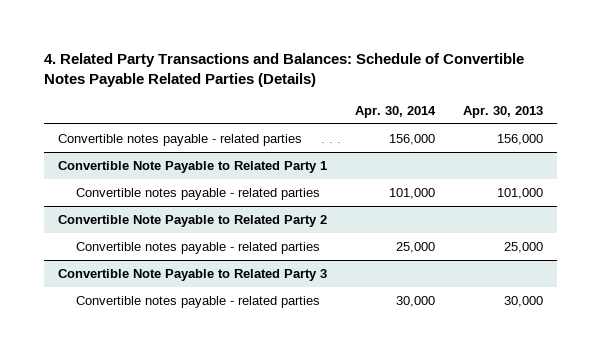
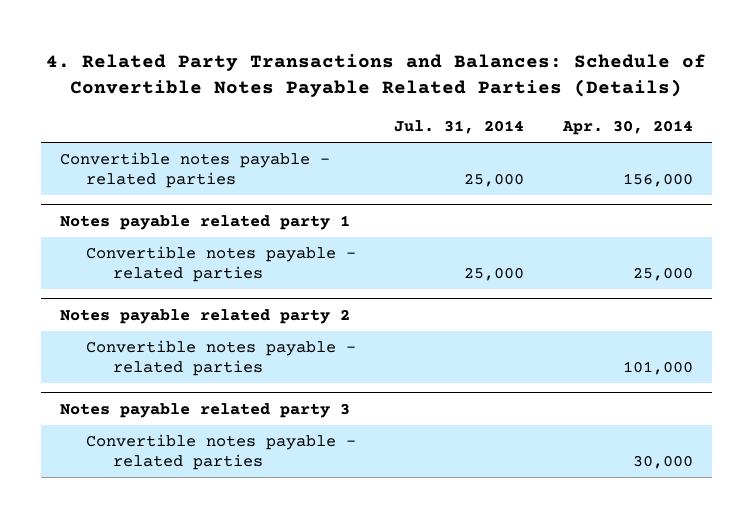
- | Apr. 30, 2014 | Apr. 30, 2013
+ | Jul. 31, 2014 | Apr. 30, 2014
- Convertible Note Payable to Related Party 1
- Convertible notes payable - related parties | 101,000 | 101,000
- Convertible Note Payable to Related Party 2
+ Notes payable related party 1
- Convertible Note Payable to Related Party 3
+ Notes payable related party 2
+ Convertible notes payable - related parties | | 101,000
+ Notes payable related party 3

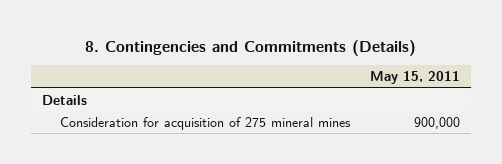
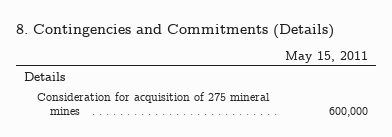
- Consideration for acquisition of 275 mineral mines | 900,000
+ Consideration for acquisition of 275 mineral mines | 600,000

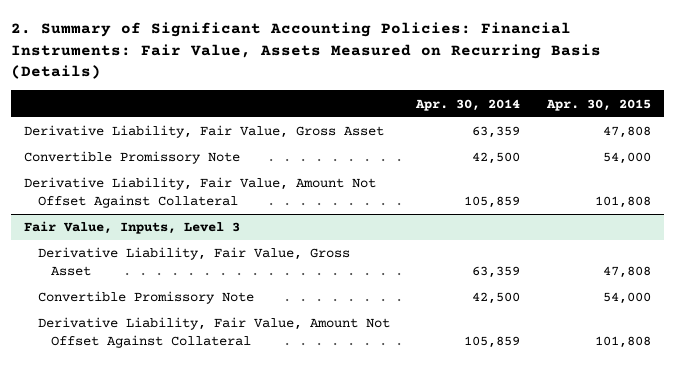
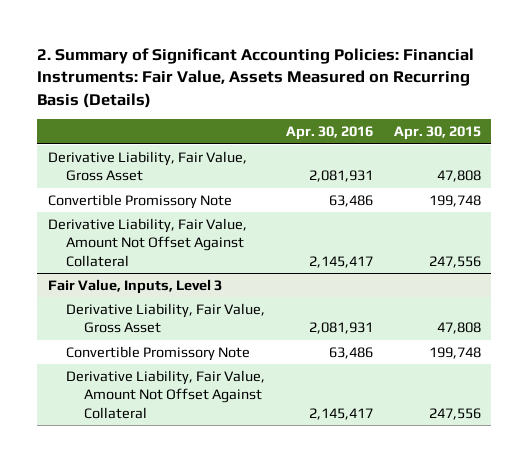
- | Apr. 30, 2014 | Apr. 30, 2015
+ | Apr. 30, 2016 | Apr. 30, 2015
- Convertible Promissory Note | 42,500 | 54,000
- Derivative Liability, Fair Value, Amount Not Offset Against Collateral | 105,859 | 101,808
+ Convertible Promissory Note | 63,486 | 199,748
+ Derivative Liability, Fair Value, Amount Not Offset Against Collateral | 2,145,417 | 247,556
@ Fair Value, Inputs, Level 3
- Convertible Promissory Note | 42,500 | 54,000
- Derivative Liability, Fair Value, Amount Not Offset Against Collateral | 105,859 | 101,808
+ Convertible Promissory Note | 63,486 | 199,748
+ Derivative Liability, Fair Value, Amount Not Offset Against Collateral | 2,145,417 | 247,556

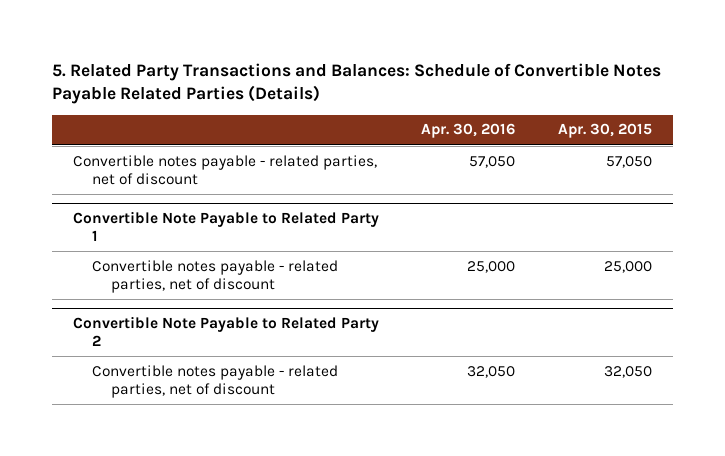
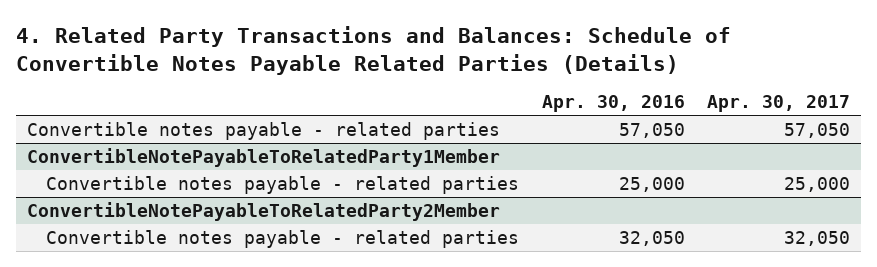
- 5. Related Party Transactions and Balances: Schedule of Convertible Notes Payable Related Parties (Details)
+ 4. Related Party Transactions and Balances: Schedule of Convertible Notes Payable Related Parties (Details)
- | Apr. 30, 2016 | Apr. 30, 2015
+ | Apr. 30, 2016 | Apr. 30, 2017
- Convertible notes payable - related parties, net of discount | 57,050 | 57,050
- Convertible Note Payable to Related Party 1
- Convertible notes payable - related parties, net of discount | 25,000 | 25,000
- Convertible Note Payable to Related Party 2
- Convertible notes payable - related parties, net of discount | 32,050 | 32,050
+ Convertible notes payable - related parties | 57,050 | 57,050
+ ConvertibleNotePayableToRelatedParty1Member
+ Convertible notes payable - related parties | 25,000 | 25,000
+ ConvertibleNotePayableToRelatedParty2Member
+ Convertible notes payable - related parties | 32,050 | 32,050

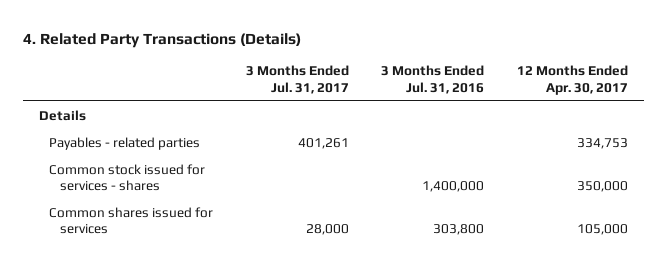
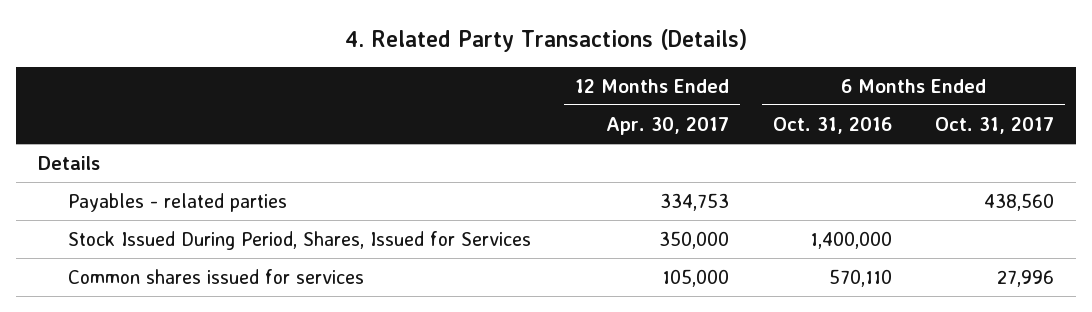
- | 3 Months Ended Jul. 31, 2017 | 3 Months Ended Jul. 31, 2016 | 12 Months Ended Apr. 30, 2017
+ | 12 Months Ended Apr. 30, 2017 | 6 Months Ended Oct. 31, 2016 | 6 Months Ended Oct. 31, 2017
- Common stock issued for services - shares | | 1,400,000 | 350,000
+ Stock Issued During Period, Shares, Issued for Services | 350,000 | 1,400,000 |

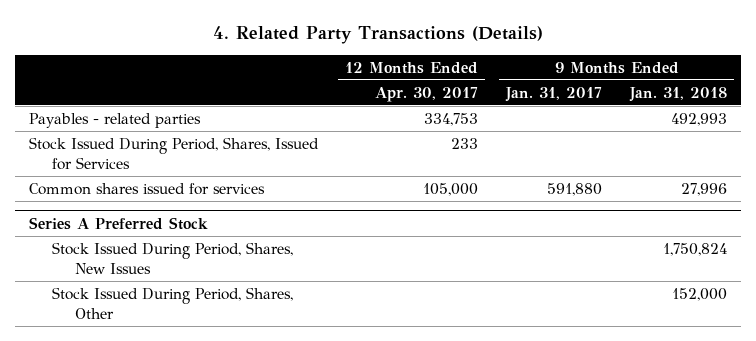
- | 12 Months Ended Apr. 30, 2017 | 6 Months Ended Oct. 31, 2016 | 6 Months Ended Oct. 31, 2017
+ | 12 Months Ended Apr. 30, 2017 | 9 Months Ended Jan. 31, 2017 | 9 Months Ended Jan. 31, 2018
- Details
- Stock Issued During Period, Shares, Issued for Services | 350,000 | 1,400,000 |
+ Stock Issued During Period, Shares, Issued for Services | 233 | |
+ Series A Preferred Stock
+ Stock Issued During Period, Shares, New Issues | | | 1,750,824
+ Stock Issued During Period, Shares, Other | | | 152,000

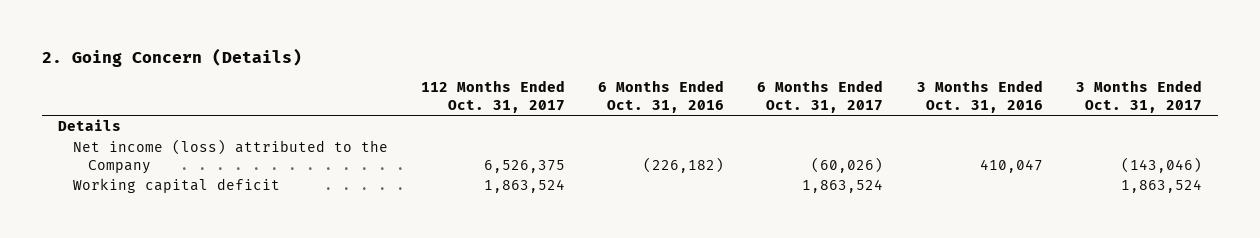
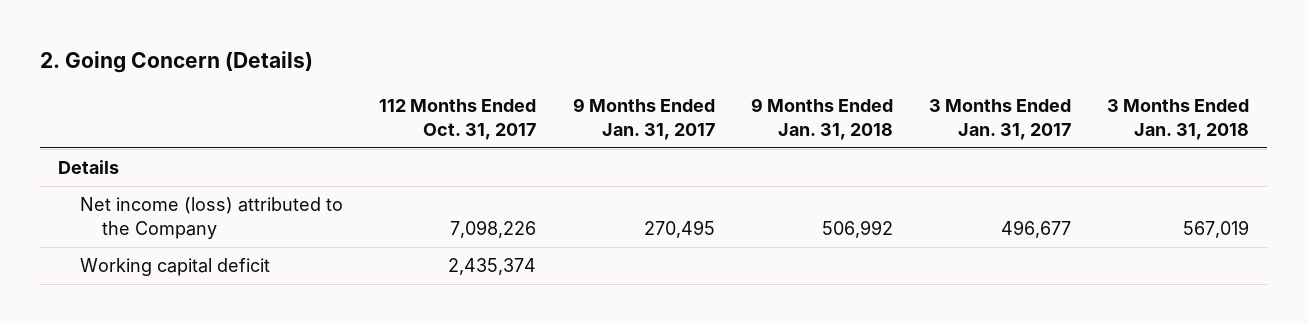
- | 112 Months Ended Oct. 31, 2017 | 6 Months Ended Oct. 31, 2016 | 6 Months Ended Oct. 31, 2017 | 3 Months Ended Oct. 31, 2016 | 3 Months Ended Oct. 31, 2017
+ | 112 Months Ended Oct. 31, 2017 | 9 Months Ended Jan. 31, 2017 | 9 Months Ended Jan. 31, 2018 | 3 Months Ended Jan. 31, 2017 | 3 Months Ended Jan. 31, 2018
- Net income (loss) attributed to the Company | 6,526,375 | (226,182) | (60,026) | 410,047 | (143,046)
- Working capital deficit | 1,863,524 | | 1,863,524 | | 1,863,524
+ Net income (loss) attributed to the Company | 7,098,226 | 270,495 | 506,992 | 496,677 | 567,019
+ Working capital deficit | 2,435,374 | | | |

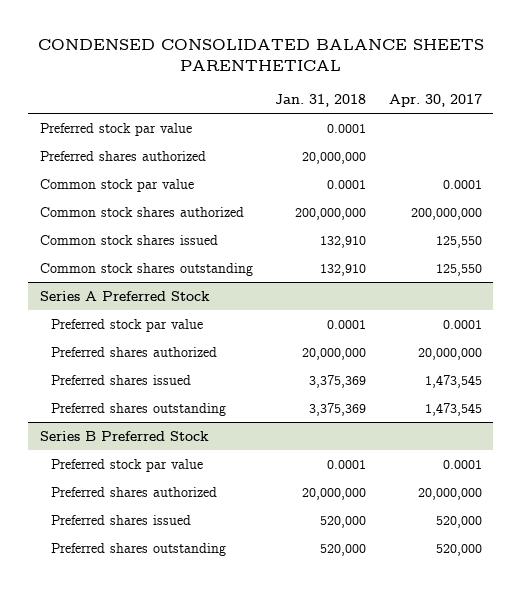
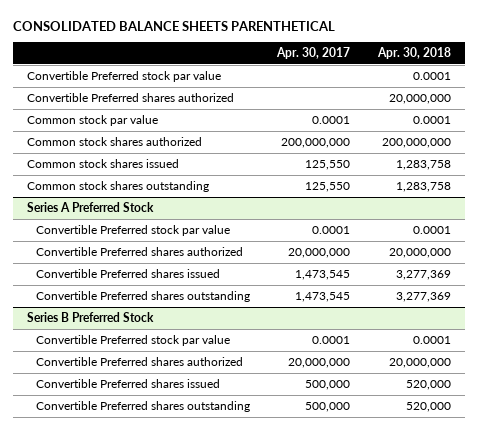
- CONDENSED CONSOLIDATED BALANCE SHEETS PARENTHETICAL
+ CONSOLIDATED BALANCE SHEETS PARENTHETICAL
- | Jan. 31, 2018 | Apr. 30, 2017
+ | Apr. 30, 2017 | Apr. 30, 2018
- Preferred stock par value | 0.0001 |
- Preferred shares authorized | 20,000,000 |
+ Convertible Preferred stock par value | | 0.0001
+ Convertible Preferred shares authorized | | 20,000,000
@ Series A Preferred Stock
- Preferred stock par value | 0.0001 | 0.0001
- Preferred shares authorized | 20,000,000 | 20,000,000
- Preferred shares issued | 3,375,369 | 1,473,545
- Preferred shares outstanding | 3,375,369 | 1,473,545
+ Convertible Preferred stock par value | 0.0001 | 0.0001
+ Convertible Preferred shares authorized | 20,000,000 | 20,000,000
+ Convertible Preferred shares issued | 1,473,545 | 3,277,369
+ Convertible Preferred shares outstanding | 1,473,545 | 3,277,369
@ Series B Preferred Stock
- Preferred stock par value | 0.0001 | 0.0001
- Preferred shares authorized | 20,000,000 | 20,000,000
- Preferred shares issued | 520,000 | 520,000
- Preferred shares outstanding | 520,000 | 520,000
+ Convertible Preferred stock par value | 0.0001 | 0.0001
+ Convertible Preferred shares authorized | 20,000,000 | 20,000,000
+ Convertible Preferred shares issued | 500,000 | 520,000
+ Convertible Preferred shares outstanding | 500,000 | 520,000

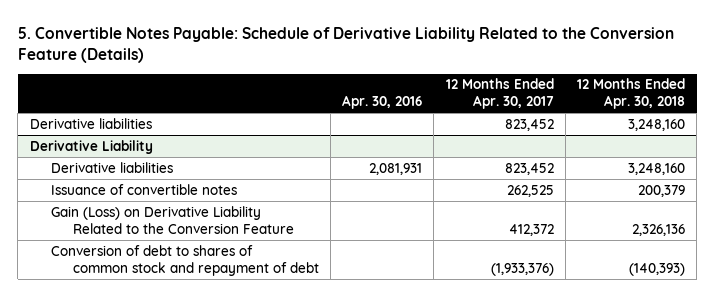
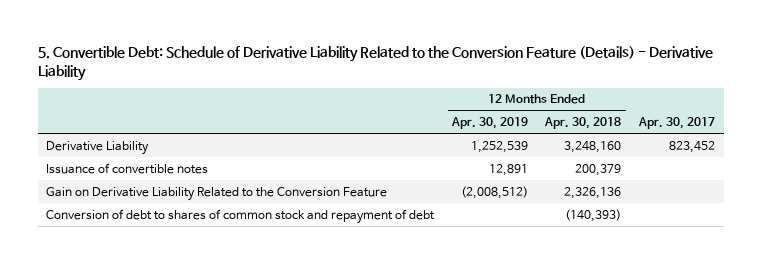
- 5. Convertible Notes Payable: Schedule of Derivative Liability Related to the Conversion Feature (Details)
+ 5. Convertible Debt: Schedule of Derivative Liability Related to the Conversion Feature (Details) - Derivative Liability
- | Apr. 30, 2016 | 12 Months Ended Apr. 30, 2017 | 12 Months Ended Apr. 30, 2018
+ | 12 Months Ended Apr. 30, 2019 | 12 Months Ended Apr. 30, 2018 | Apr. 30, 2017
- Derivative liabilities | | 823,452 | 3,248,160
- Derivative Liability
- Derivative liabilities | 2,081,931 | 823,452 | 3,248,160
+ Derivative Liability | 1,252,539 | 3,248,160 | 823,452
- Gain (Loss) on Derivative Liability Related to the Conversion Feature | | 412,372 | 2,326,136
+ Gain on Derivative Liability Related to the Conversion Feature | (2,008,512) | 2,326,136 |

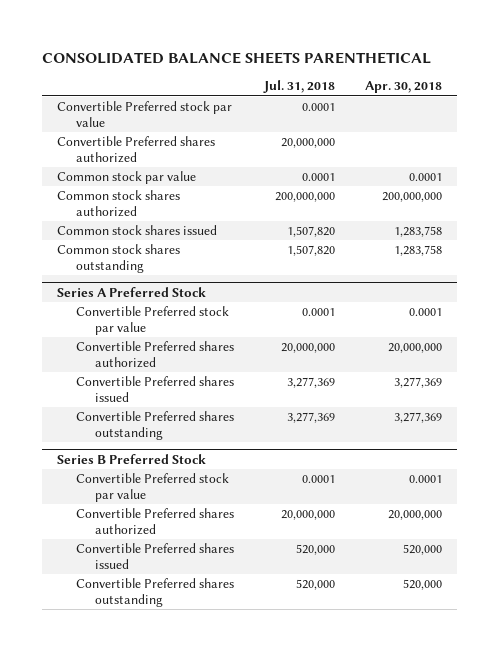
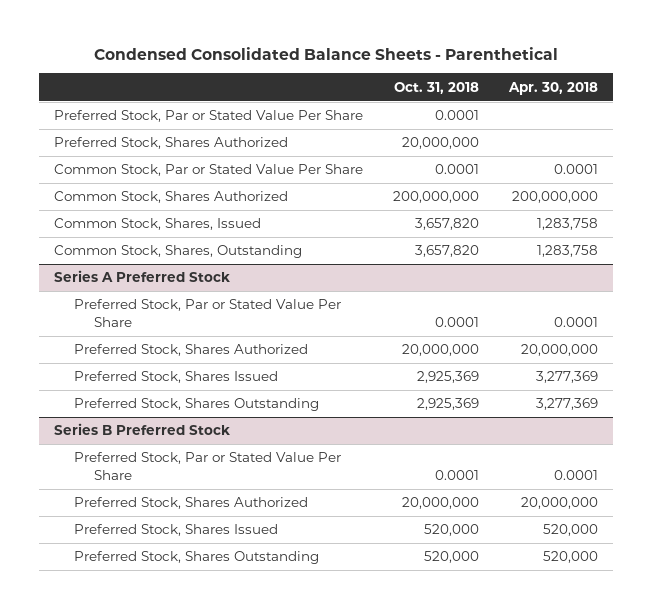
- CONSOLIDATED BALANCE SHEETS PARENTHETICAL
+ Condensed Consolidated Balance Sheets - Parenthetical
- | Jul. 31, 2018 | Apr. 30, 2018
+ | Oct. 31, 2018 | Apr. 30, 2018
- Convertible Preferred stock par value | 0.0001 |
- Convertible Preferred shares authorized | 20,000,000 |
- Common stock par value | 0.0001 | 0.0001
- Common stock shares authorized | 200,000,000 | 200,000,000
- Common stock shares issued | 1,507,820 | 1,283,758
- Common stock shares outstanding | 1,507,820 | 1,283,758
+ Preferred Stock, Par or Stated Value Per Share | 0.0001 |
+ Preferred Stock, Shares Authorized | 20,000,000 |
+ Common Stock, Par or Stated Value Per Share | 0.0001 | 0.0001
+ Common Stock, Shares Authorized | 200,000,000 | 200,000,000
+ Common Stock, Shares, Issued | 3,657,820 | 1,283,758
+ Common Stock, Shares, Outstanding | 3,657,820 | 1,283,758
@ Series A Preferred Stock
- Convertible Preferred stock par value | 0.0001 | 0.0001
- Convertible Preferred shares authorized | 20,000,000 | 20,000,000
- Convertible Preferred shares issued | 3,277,369 | 3,277,369
- Convertible Preferred shares outstanding | 3,277,369 | 3,277,369
+ Preferred Stock, Par or Stated Value Per Share | 0.0001 | 0.0001
+ Preferred Stock, Shares Authorized | 20,000,000 | 20,000,000
+ Preferred Stock, Shares Issued | 2,925,369 | 3,277,369
+ Preferred Stock, Shares Outstanding | 2,925,369 | 3,277,369
@ Series B Preferred Stock
- Convertible Preferred stock par value | 0.0001 | 0.0001
- Convertible Preferred shares authorized | 20,000,000 | 20,000,000
- Convertible Preferred shares issued | 520,000 | 520,000
- Convertible Preferred shares outstanding | 520,000 | 520,000
+ Preferred Stock, Par or Stated Value Per Share | 0.0001 | 0.0001
+ Preferred Stock, Shares Authorized | 20,000,000 | 20,000,000
+ Preferred Stock, Shares Issued | 520,000 | 520,000
+ Preferred Stock, Shares Outstanding | 520,000 | 520,000

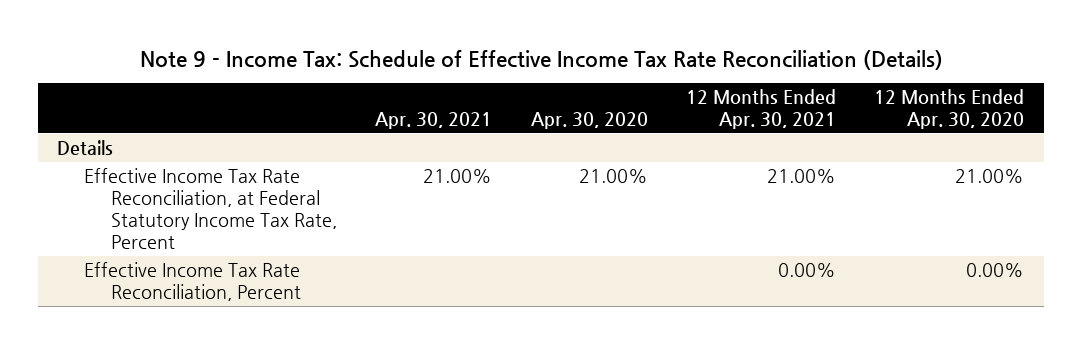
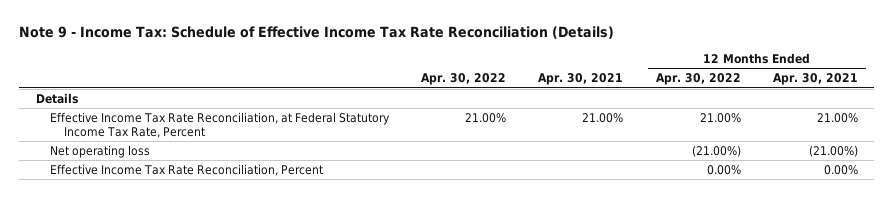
- | Apr. 30, 2021 | Apr. 30, 2020 | 12 Months Ended Apr. 30, 2021 | 12 Months Ended Apr. 30, 2020
+ | Apr. 30, 2022 | Apr. 30, 2021 | 12 Months Ended Apr. 30, 2022 | 12 Months Ended Apr. 30, 2021
+ Net operating loss | | | (21.00%) | (21.00%)

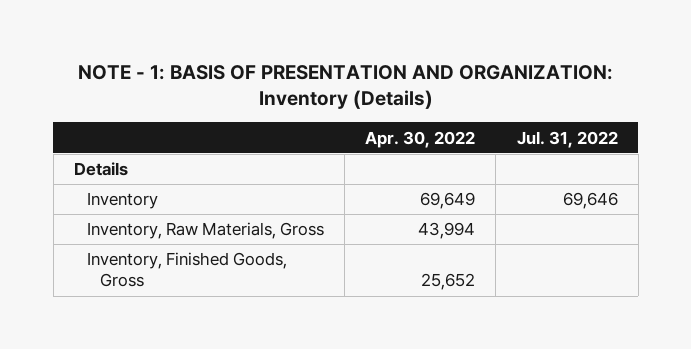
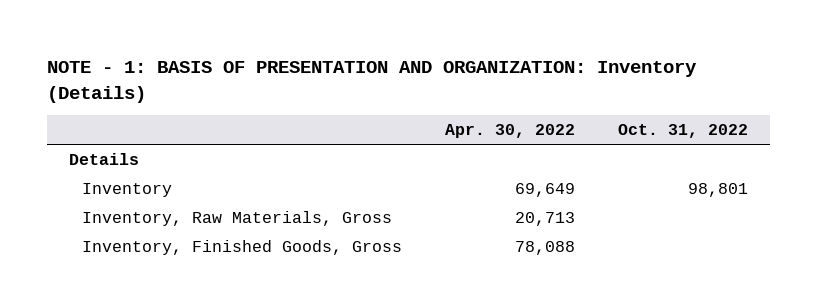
- | Apr. 30, 2022 | Jul. 31, 2022
+ | Apr. 30, 2022 | Oct. 31, 2022
- Inventory, Raw Materials, Gross | 43,994 |
- Inventory, Finished Goods, Gross | 25,652 |
+ Inventory, Raw Materials, Gross | 20,713 |
+ Inventory, Finished Goods, Gross | 78,088 |

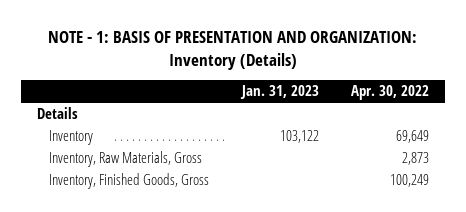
- | Apr. 30, 2022 | Oct. 31, 2022
+ | Jan. 31, 2023 | Apr. 30, 2022
- Inventory, Raw Materials, Gross | 20,713 |
- Inventory, Finished Goods, Gross | 78,088 |
+ Inventory, Raw Materials, Gross | | 2,873
+ Inventory, Finished Goods, Gross | | 100,249

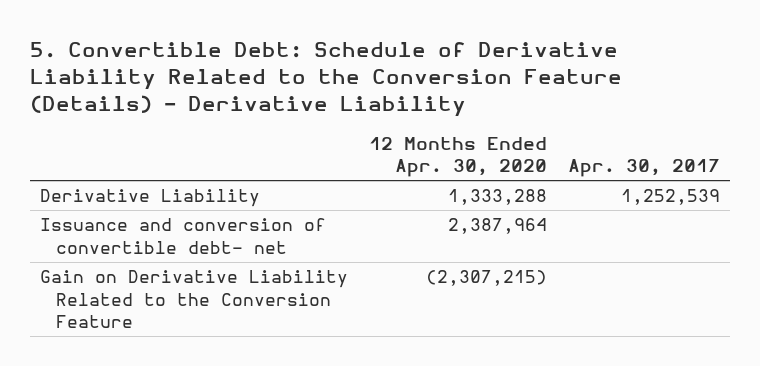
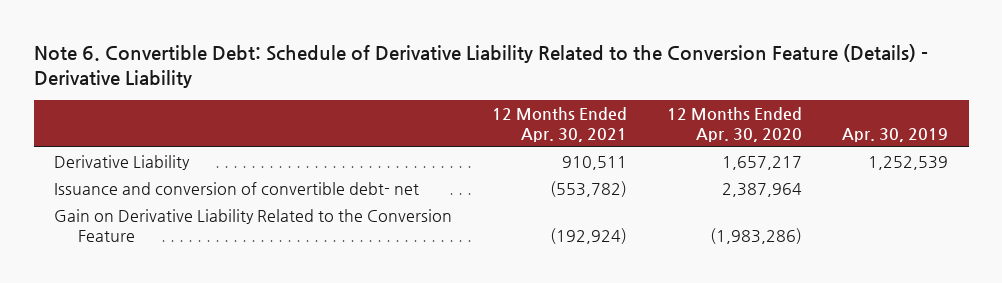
- 5. Convertible Debt: Schedule of Derivative Liability Related to the Conversion Feature (Details) - Derivative Liability
+ Note 6. Convertible Debt: Schedule of Derivative Liability Related to the Conversion Feature (Details) - Derivative Liability
- | 12 Months Ended Apr. 30, 2020 | Apr. 30, 2017
+ | 12 Months Ended Apr. 30, 2021 | 12 Months Ended Apr. 30, 2020 | Apr. 30, 2019
- Derivative Liability | 1,333,288 | 1,252,539
+ Derivative Liability | 910,511 | 1,657,217 | 1,252,539
- Gain on Derivative Liability Related to the Conversion Feature | (2,307,215) |
+ Gain on Derivative Liability Related to the Conversion Feature | (192,924) | (1,983,286) |

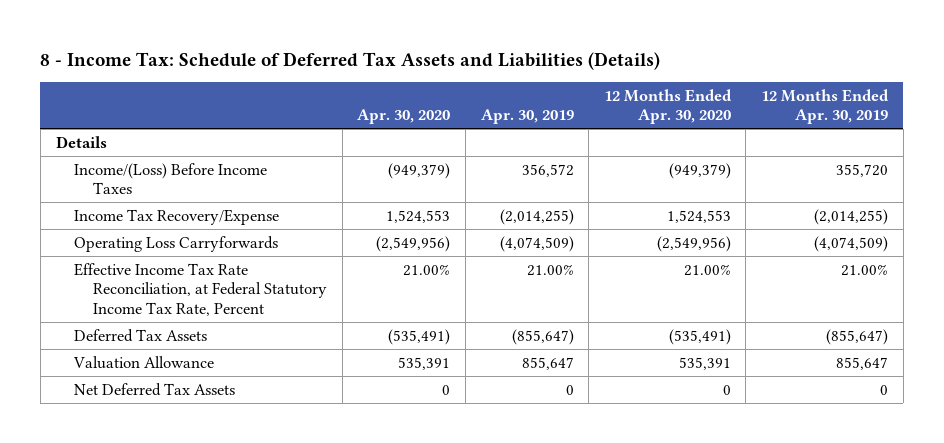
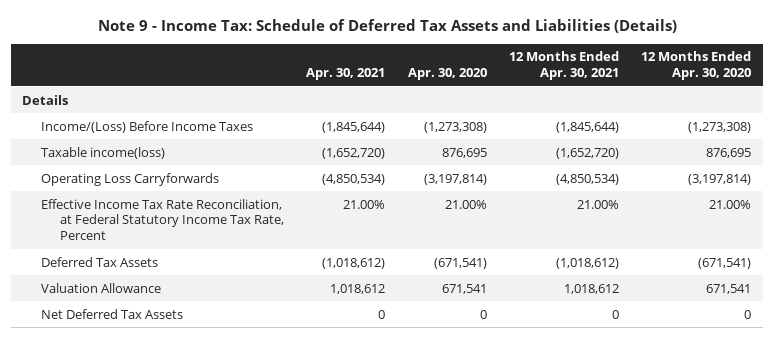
- 8 - Income Tax: Schedule of Deferred Tax Assets and Liabilities (Details)
+ Note 9 - Income Tax: Schedule of Deferred Tax Assets and Liabilities (Details)
- | Apr. 30, 2020 | Apr. 30, 2019 | 12 Months Ended Apr. 30, 2020 | 12 Months Ended Apr. 30, 2019
+ | Apr. 30, 2021 | Apr. 30, 2020 | 12 Months Ended Apr. 30, 2021 | 12 Months Ended Apr. 30, 2020
- Income/(Loss) Before Income Taxes | (949,379) | 356,572 | (949,379) | 355,720
- Income Tax Recovery/Expense | 1,524,553 | (2,014,255) | 1,524,553 | (2,014,255)
- Operating Loss Carryforwards | (2,549,956) | (4,074,509) | (2,549,956) | (4,074,509)
+ Income/(Loss) Before Income Taxes | (1,845,644) | (1,273,308) | (1,845,644) | (1,273,308)
+ Taxable income(loss) | (1,652,720) | 876,695 | (1,652,720) | 876,695
+ Operating Loss Carryforwards | (4,850,534) | (3,197,814) | (4,850,534) | (3,197,814)
- Deferred Tax Assets | (535,491) | (855,647) | (535,491) | (855,647)
- Valuation Allowance | 535,391 | 855,647 | 535,391 | 855,647
+ Deferred Tax Assets | (1,018,612) | (671,541) | (1,018,612) | (671,541)
+ Valuation Allowance | 1,018,612 | 671,541 | 1,018,612 | 671,541

